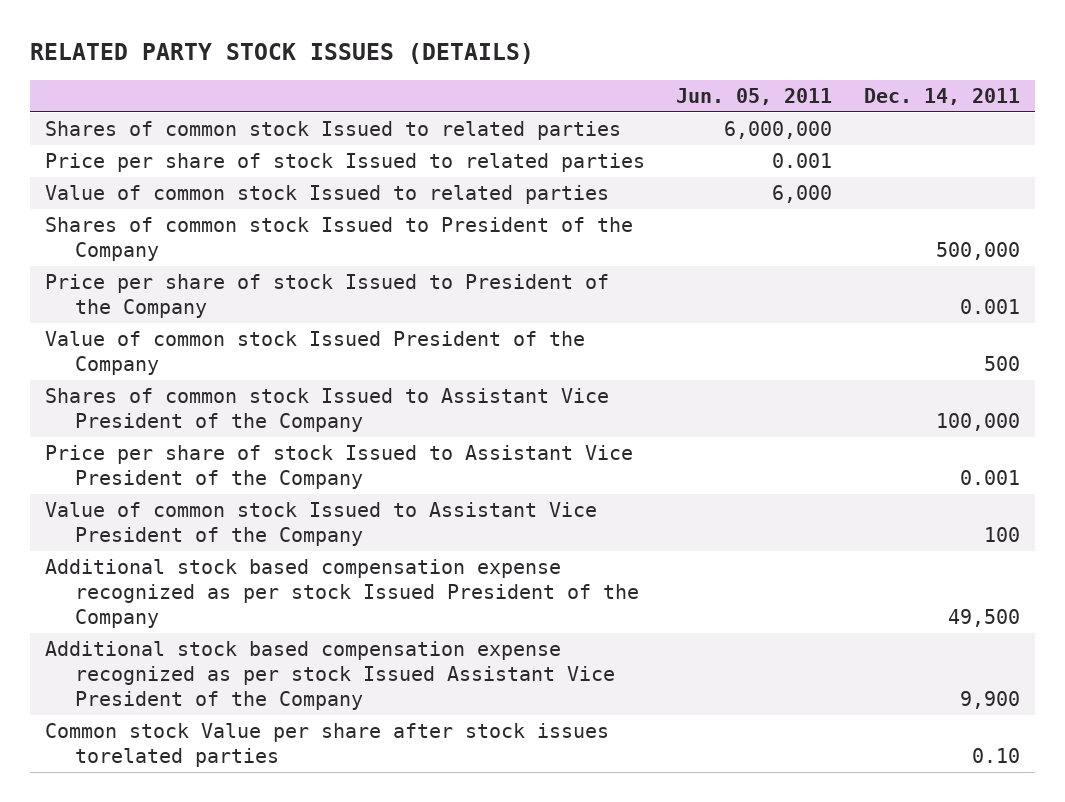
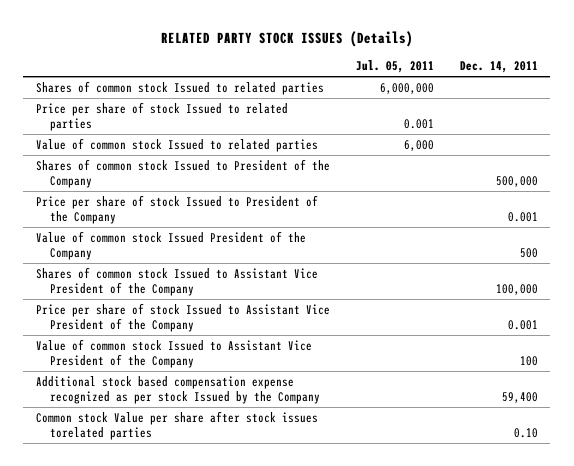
- RELATED PARTY STOCK ISSUES (DETAILS)
+ RELATED PARTY STOCK ISSUES (Details)
- | Jun. 05, 2011 | Dec. 14, 2011
+ | Jul. 05, 2011 | Dec. 14, 2011
- Additional stock based compensation expense recognized as per stock Issued President of the Company | | 49,500
- Additional stock based compensation expense recognized as per stock Issued Assistant Vice President of the Company | | 9,900
+ Additional stock based compensation expense recognized as per stock Issued by the Company | | 59,400

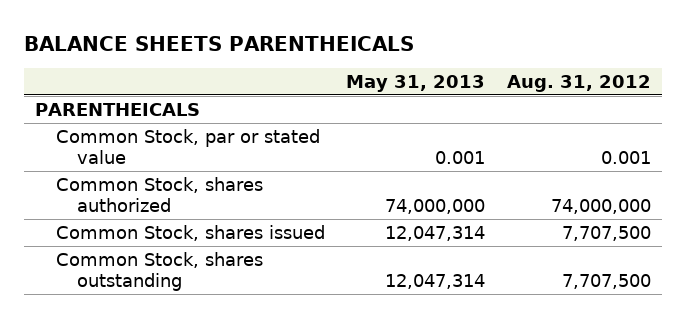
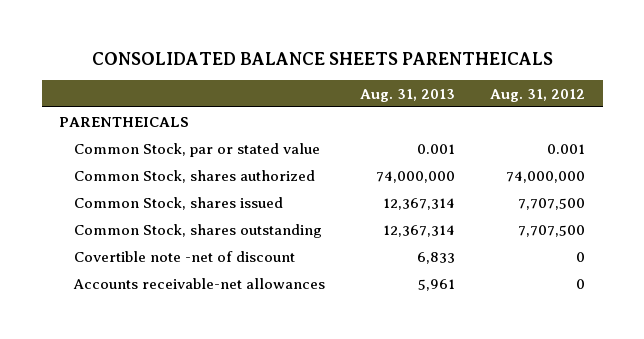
- BALANCE SHEETS PARENTHEICALS
+ CONSOLIDATED BALANCE SHEETS PARENTHEICALS
- | May 31, 2013 | Aug. 31, 2012
+ | Aug. 31, 2013 | Aug. 31, 2012
+ Covertible note -net of discount | 6,833 | 0
+ Accounts receivable-net allowances | 5,961 | 0

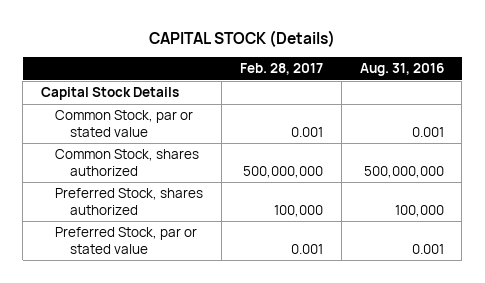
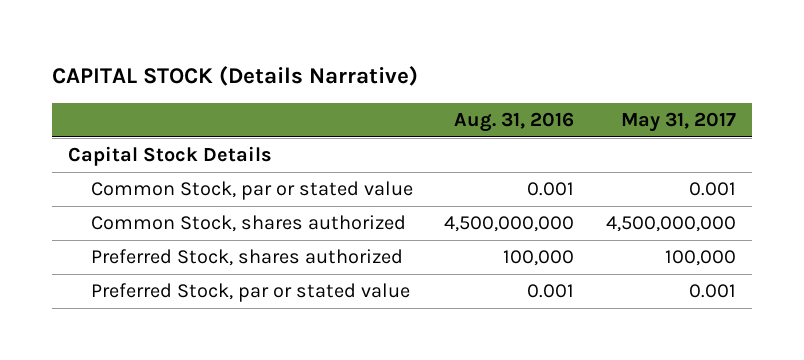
- CAPITAL STOCK (Details)
+ CAPITAL STOCK (Details Narrative)
- | Feb. 28, 2017 | Aug. 31, 2016
+ | Aug. 31, 2016 | May 31, 2017
- Common Stock, shares authorized | 500,000,000 | 500,000,000
+ Common Stock, shares authorized | 4,500,000,000 | 4,500,000,000

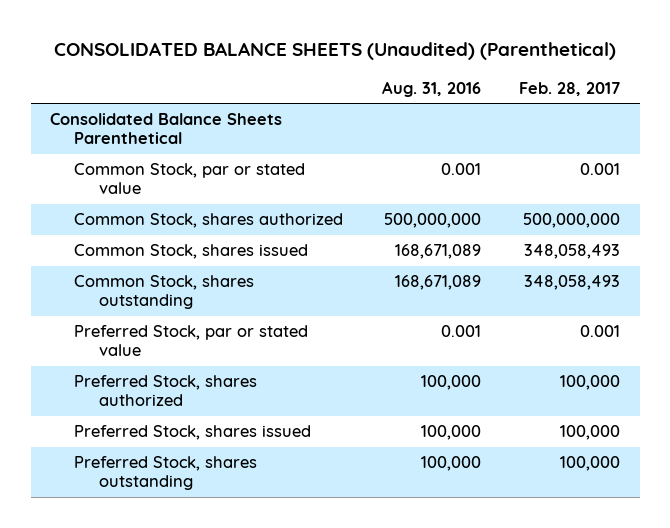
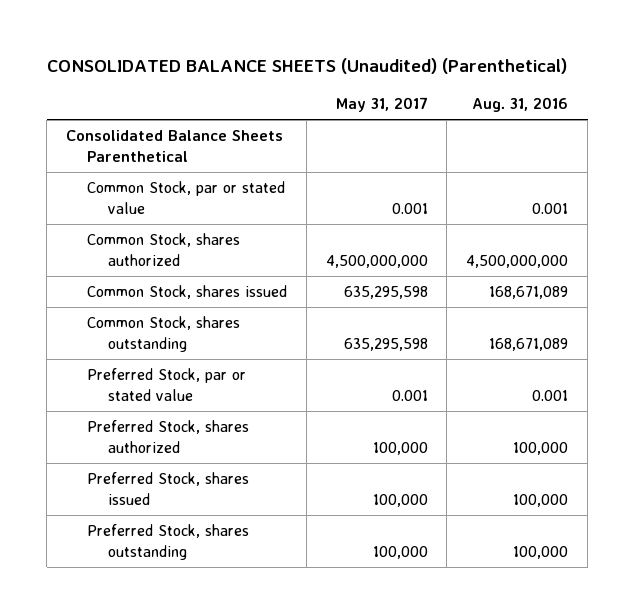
- | Aug. 31, 2016 | Feb. 28, 2017
+ | May 31, 2017 | Aug. 31, 2016
- Common Stock, shares authorized | 500,000,000 | 500,000,000
+ Common Stock, shares authorized | 4,500,000,000 | 4,500,000,000

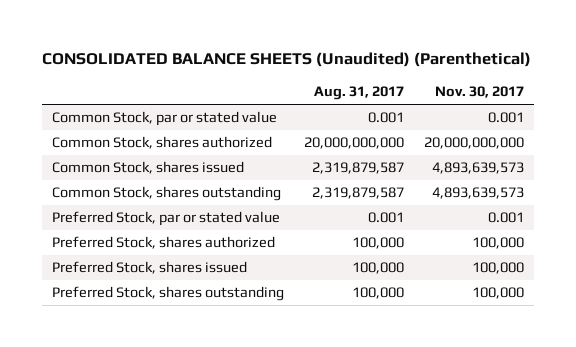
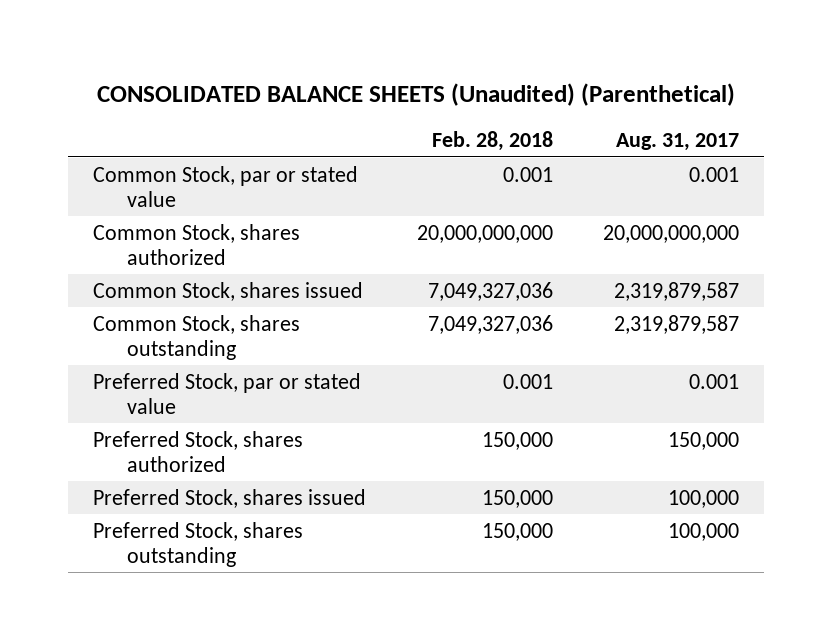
- | Aug. 31, 2017 | Nov. 30, 2017
+ | Feb. 28, 2018 | Aug. 31, 2017
- Preferred Stock, shares authorized | 100,000 | 100,000
+ Preferred Stock, shares authorized | 150,000 | 150,000

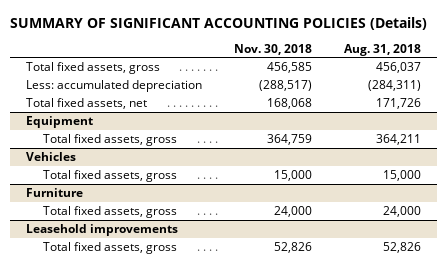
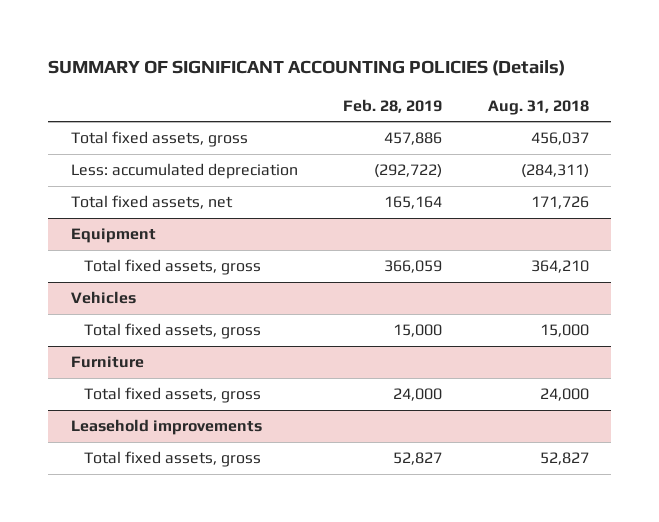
- | Nov. 30, 2018 | Aug. 31, 2018
+ | Feb. 28, 2019 | Aug. 31, 2018
@ Equipment
- Total fixed assets, gross | 364,759 | 364,211
+ Total fixed assets, gross | 366,059 | 364,210
@ Leasehold improvements
- Total fixed assets, gross | 52,826 | 52,826
+ Total fixed assets, gross | 52,827 | 52,827

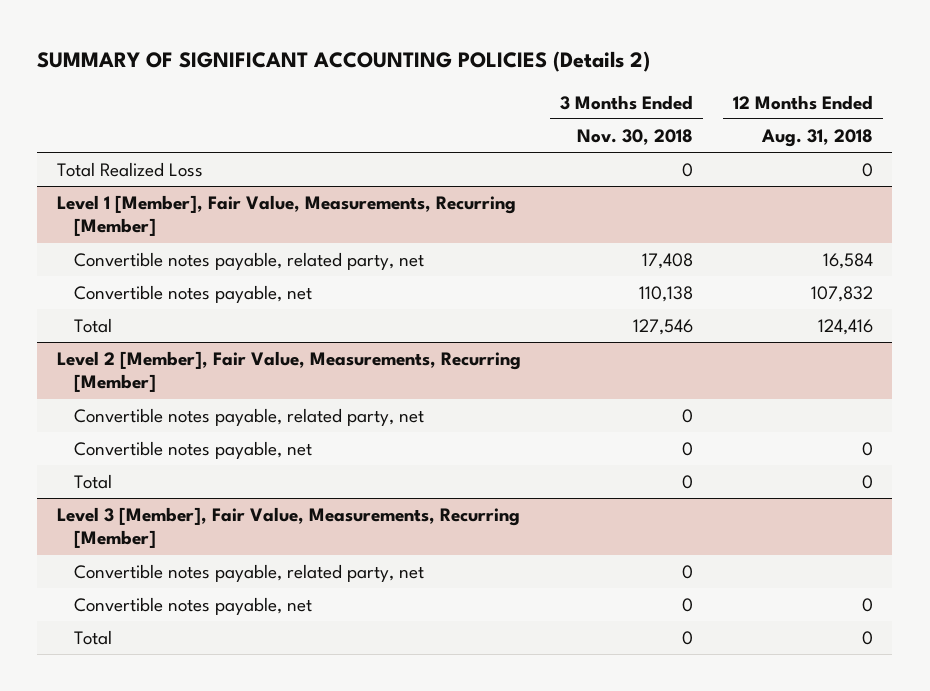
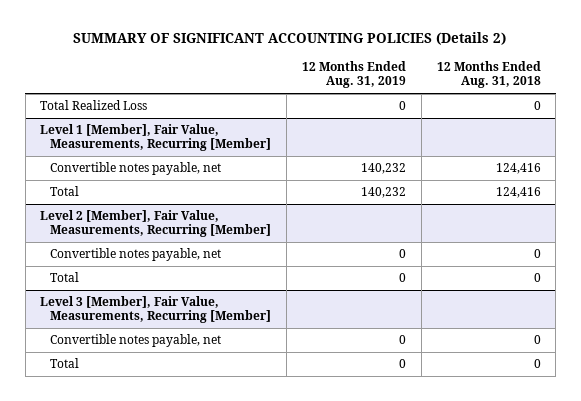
- | 3 Months Ended Nov. 30, 2018 | 12 Months Ended Aug. 31, 2018
+ | 12 Months Ended Aug. 31, 2019 | 12 Months Ended Aug. 31, 2018
@ Level 1 [Member], Fair Value, Measurements, Recurring [Member]
- Convertible notes payable, related party, net | 17,408 | 16,584
- Convertible notes payable, net | 110,138 | 107,832
+ Convertible notes payable, net | 140,232 | 124,416
@ Level 2 [Member], Fair Value, Measurements, Recurring [Member]
- Convertible notes payable, related party, net | 0 |
@ Level 3 [Member], Fair Value, Measurements, Recurring [Member]
- Convertible notes payable, related party, net | 0 |

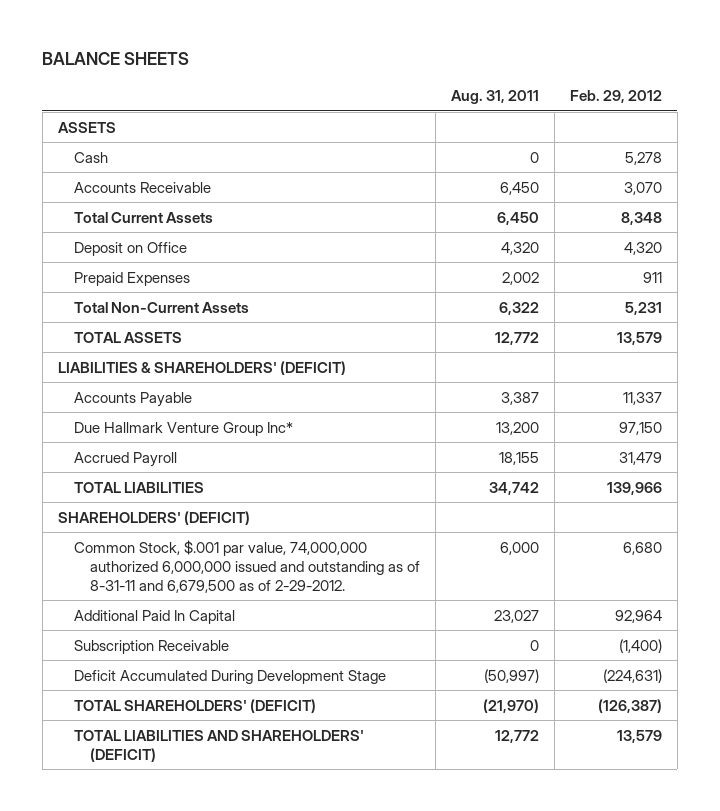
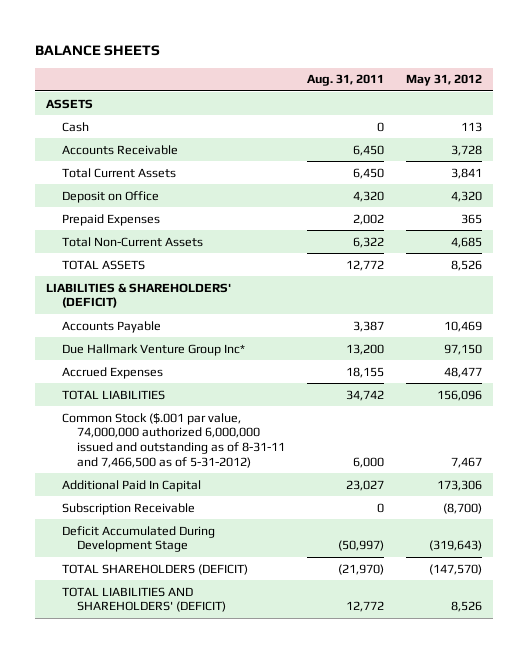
- | Aug. 31, 2011 | Feb. 29, 2012
+ | Aug. 31, 2011 | May 31, 2012
- Accrued Payroll | 18,155 | 31,479
+ Accrued Expenses | 18,155 | 48,477
- SHAREHOLDERS' (DEFICIT)
- Common Stock, $.001 par value, 74,000,000 authorized 6,000,000 issued and outstanding as of 8-31-11 and 6,679,500 as of 2-29-2012. | 6,000 | 6,680
+ Common Stock ($.001 par value, 74,000,000 authorized 6,000,000 issued and outstanding as of 8-31-11 and 7,466,500 as of 5-31-2012) | 6,000 | 7,467
- TOTAL SHAREHOLDERS' (DEFICIT) | (21,970) | (126,387)
+ TOTAL SHAREHOLDERS (DEFICIT) | (21,970) | (147,570)

